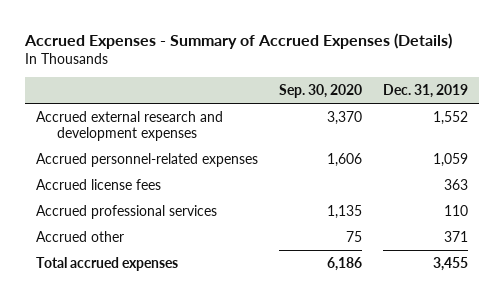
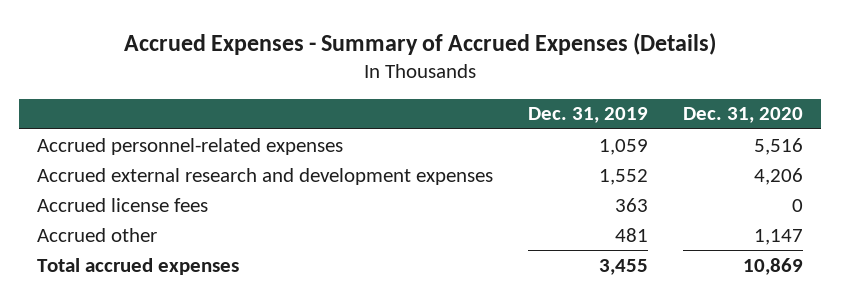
- | Sep. 30, 2020 | Dec. 31, 2019
+ | Dec. 31, 2019 | Dec. 31, 2020
moved down: Accrued external research and development expenses | 1,552 | 4,206
- Accrued professional services | 1,135 | 110
- Accrued other | 75 | 371
+ Accrued other | 481 | 1,147

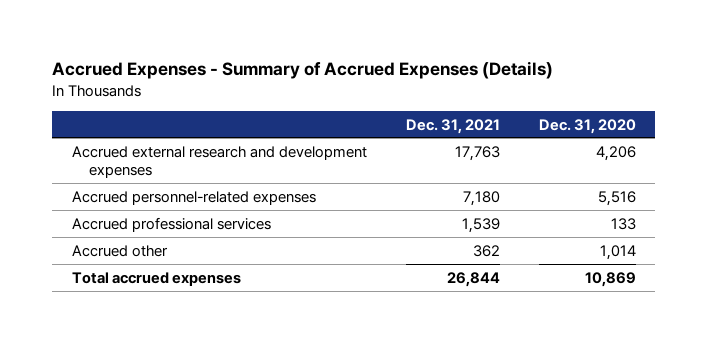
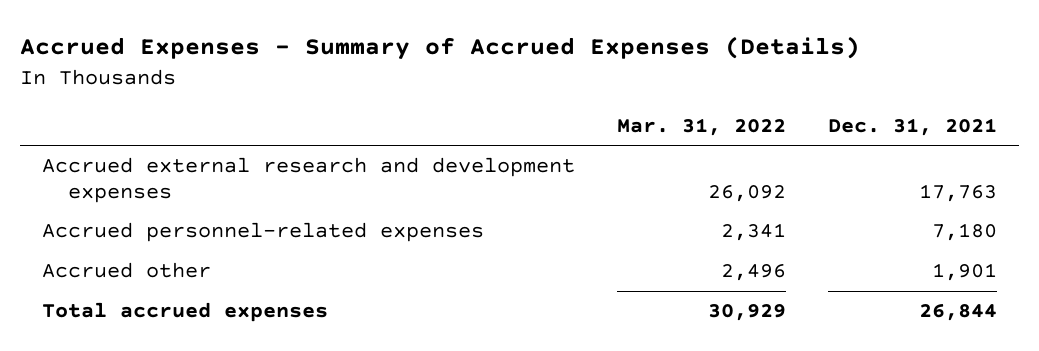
- | Dec. 31, 2021 | Dec. 31, 2020
+ | Mar. 31, 2022 | Dec. 31, 2021
- Accrued professional services | 1,539 | 133
- Accrued other | 362 | 1,014
+ Accrued other | 2,496 | 1,901

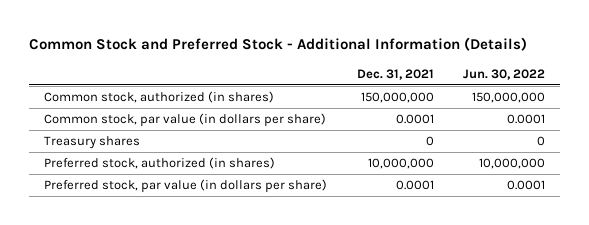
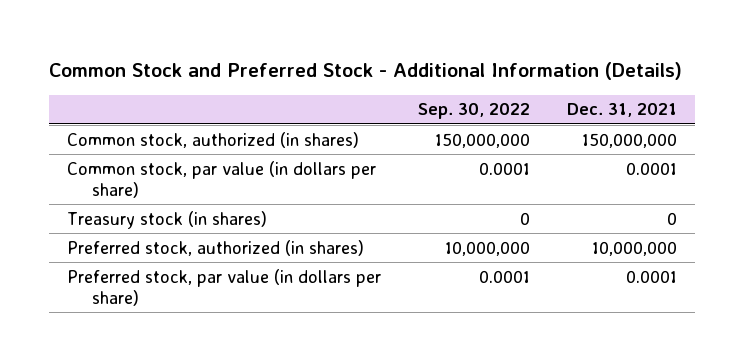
- | Dec. 31, 2021 | Jun. 30, 2022
+ | Sep. 30, 2022 | Dec. 31, 2021
- Treasury shares | 0 | 0
+ Treasury stock (in shares) | 0 | 0

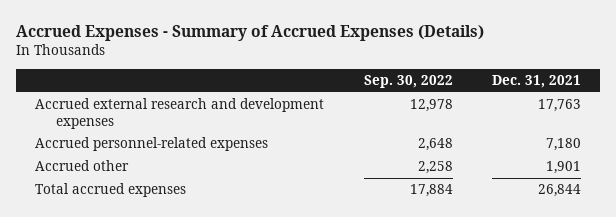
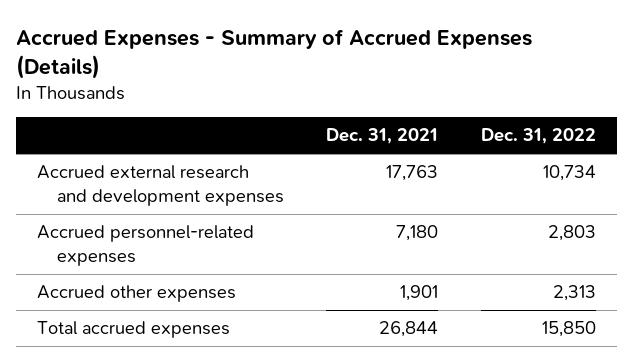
- | Sep. 30, 2022 | Dec. 31, 2021
+ | Dec. 31, 2021 | Dec. 31, 2022
- Accrued other | 2,258 | 1,901
+ Accrued other expenses | 1,901 | 2,313

